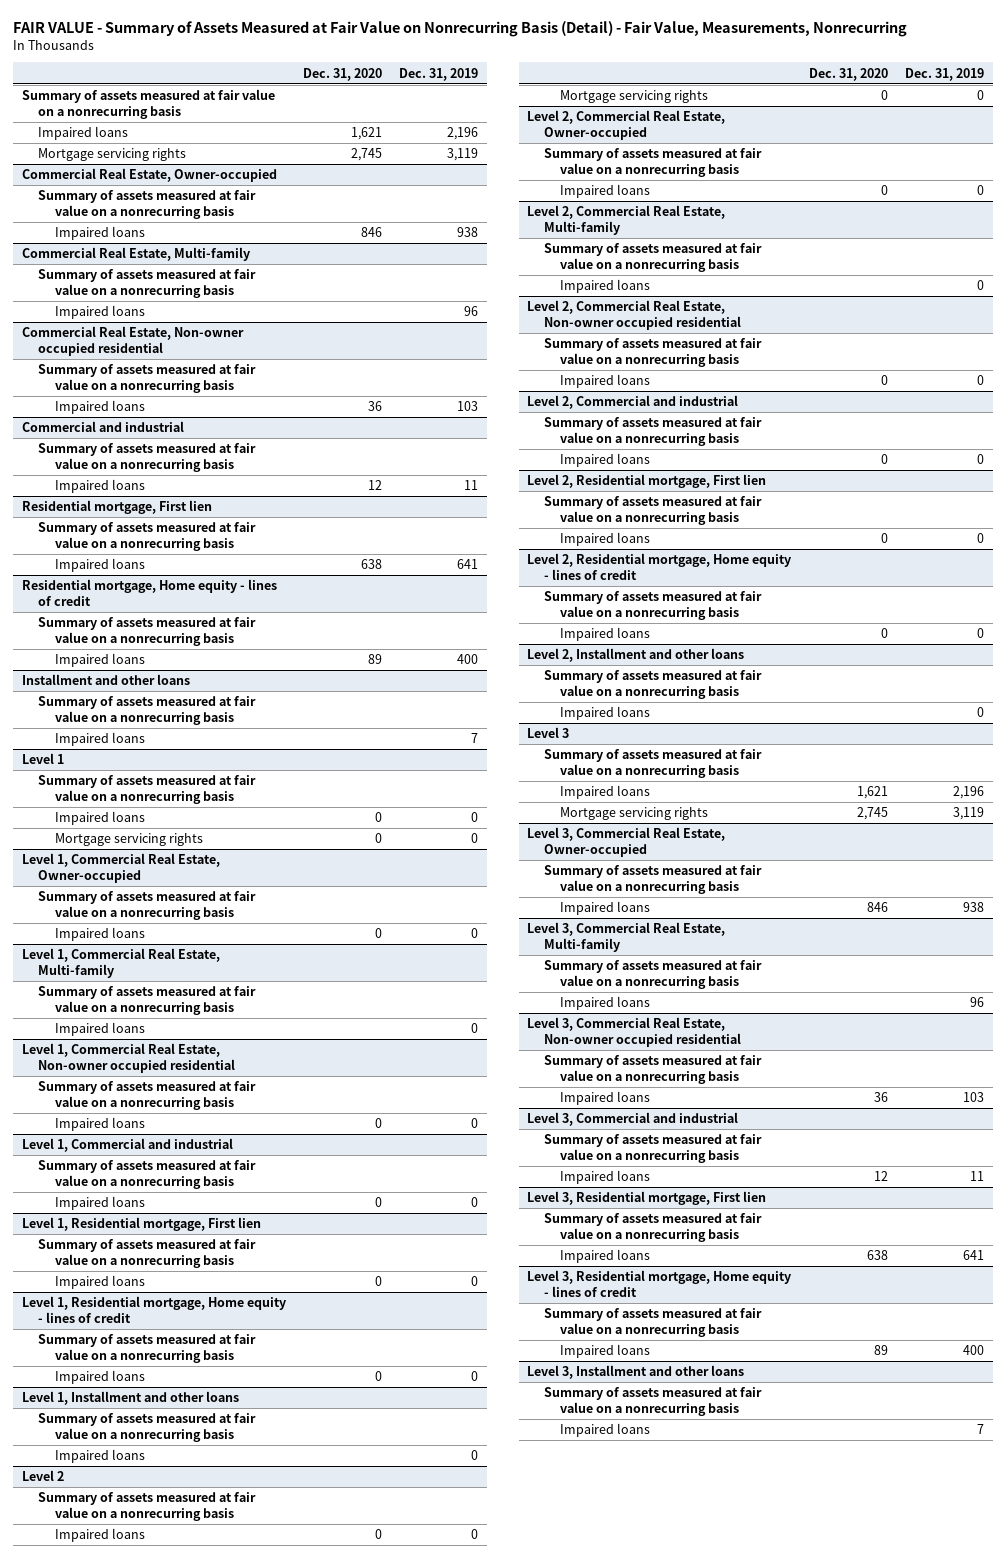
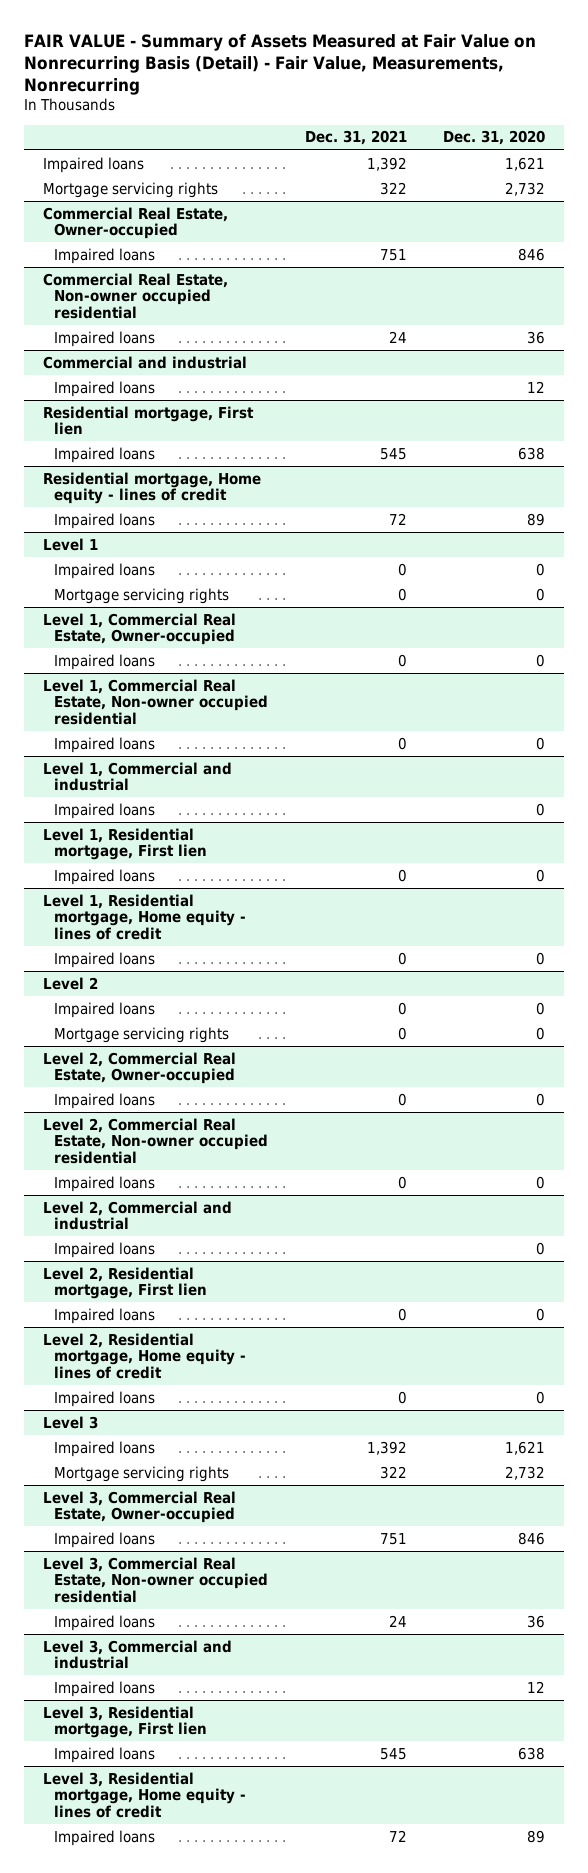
- | Dec. 31, 2020 | Dec. 31, 2019
+ | Dec. 31, 2021 | Dec. 31, 2020
- Summary of assets measured at fair value on a nonrecurring basis
- Mortgage servicing rights | 2,745 | 3,119
+ Mortgage servicing rights | 322 | 2,732
@ Commercial Real Estate, Owner-occupied
- Summary of assets measured at fair value on a nonrecurring basis
- Commercial Real Estate, Multi-family
- Summary of assets measured at fair value on a nonrecurring basis
- Impaired loans | | 96
@ Commercial Real Estate, Non-owner occupied residential
- Summary of assets measured at fair value on a nonrecurring basis
@ Commercial and industrial
- Summary of assets measured at fair value on a nonrecurring basis
@ Residential mortgage, First lien
- Summary of assets measured at fair value on a nonrecurring basis
@ Residential mortgage, Home equity - lines of credit
- Summary of assets measured at fair value on a nonrecurring basis
- Installment and other loans
- Summary of assets measured at fair value on a nonrecurring basis
- Impaired loans | | 7
@ Level 1
- Summary of assets measured at fair value on a nonrecurring basis
@ Level 1, Commercial Real Estate, Owner-occupied
- Summary of assets measured at fair value on a nonrecurring basis
- Level 1, Commercial Real Estate, Multi-family
- Summary of assets measured at fair value on a nonrecurring basis
- Impaired loans | | 0
@ Level 1, Commercial Real Estate, Non-owner occupied residential
- Summary of assets measured at fair value on a nonrecurring basis
@ Level 1, Commercial and industrial
- Summary of assets measured at fair value on a nonrecurring basis
@ Level 1, Residential mortgage, First lien
- Summary of assets measured at fair value on a nonrecurring basis
@ Level 1, Residential mortgage, Home equity - lines of credit
- Summary of assets measured at fair value on a nonrecurring basis
- Level 1, Installment and other loans
- Summary of assets measured at fair value on a nonrecurring basis
- Impaired loans | | 0
@ Level 2
- Summary of assets measured at fair value on a nonrecurring basis
@ Level 2, Commercial Real Estate, Owner-occupied
- Summary of assets measured at fair value on a nonrecurring basis
- Level 2, Commercial Real Estate, Multi-family
- Summary of assets measured at fair value on a nonrecurring basis
- Impaired loans | | 0
@ Level 2, Commercial Real Estate, Non-owner occupied residential
- Summary of assets measured at fair value on a nonrecurring basis
@ Level 2, Commercial and industrial
- Summary of assets measured at fair value on a nonrecurring basis
@ Level 2, Residential mortgage, First lien
- Summary of assets measured at fair value on a nonrecurring basis
@ Level 2, Residential mortgage, Home equity - lines of credit
- Summary of assets measured at fair value on a nonrecurring basis
- Level 2, Installment and other loans
- Summary of assets measured at fair value on a nonrecurring basis
- Impaired loans | | 0
@ Level 3
- Summary of assets measured at fair value on a nonrecurring basis
- Mortgage servicing rights | 2,745 | 3,119
+ Mortgage servicing rights | 322 | 2,732
@ Level 3, Commercial Real Estate, Owner-occupied
- Summary of assets measured at fair value on a nonrecurring basis
- Level 3, Commercial Real Estate, Multi-family
- Summary of assets measured at fair value on a nonrecurring basis
- Impaired loans | | 96
@ Level 3, Commercial Real Estate, Non-owner occupied residential
- Summary of assets measured at fair value on a nonrecurring basis
@ Level 3, Commercial and industrial
- Summary of assets measured at fair value on a nonrecurring basis
@ Level 3, Residential mortgage, First lien
- Summary of assets measured at fair value on a nonrecurring basis
@ Level 3, Residential mortgage, Home equity - lines of credit
- Summary of assets measured at fair value on a nonrecurring basis
- Level 3, Installment and other loans
- Summary of assets measured at fair value on a nonrecurring basis
- Impaired loans | | 7

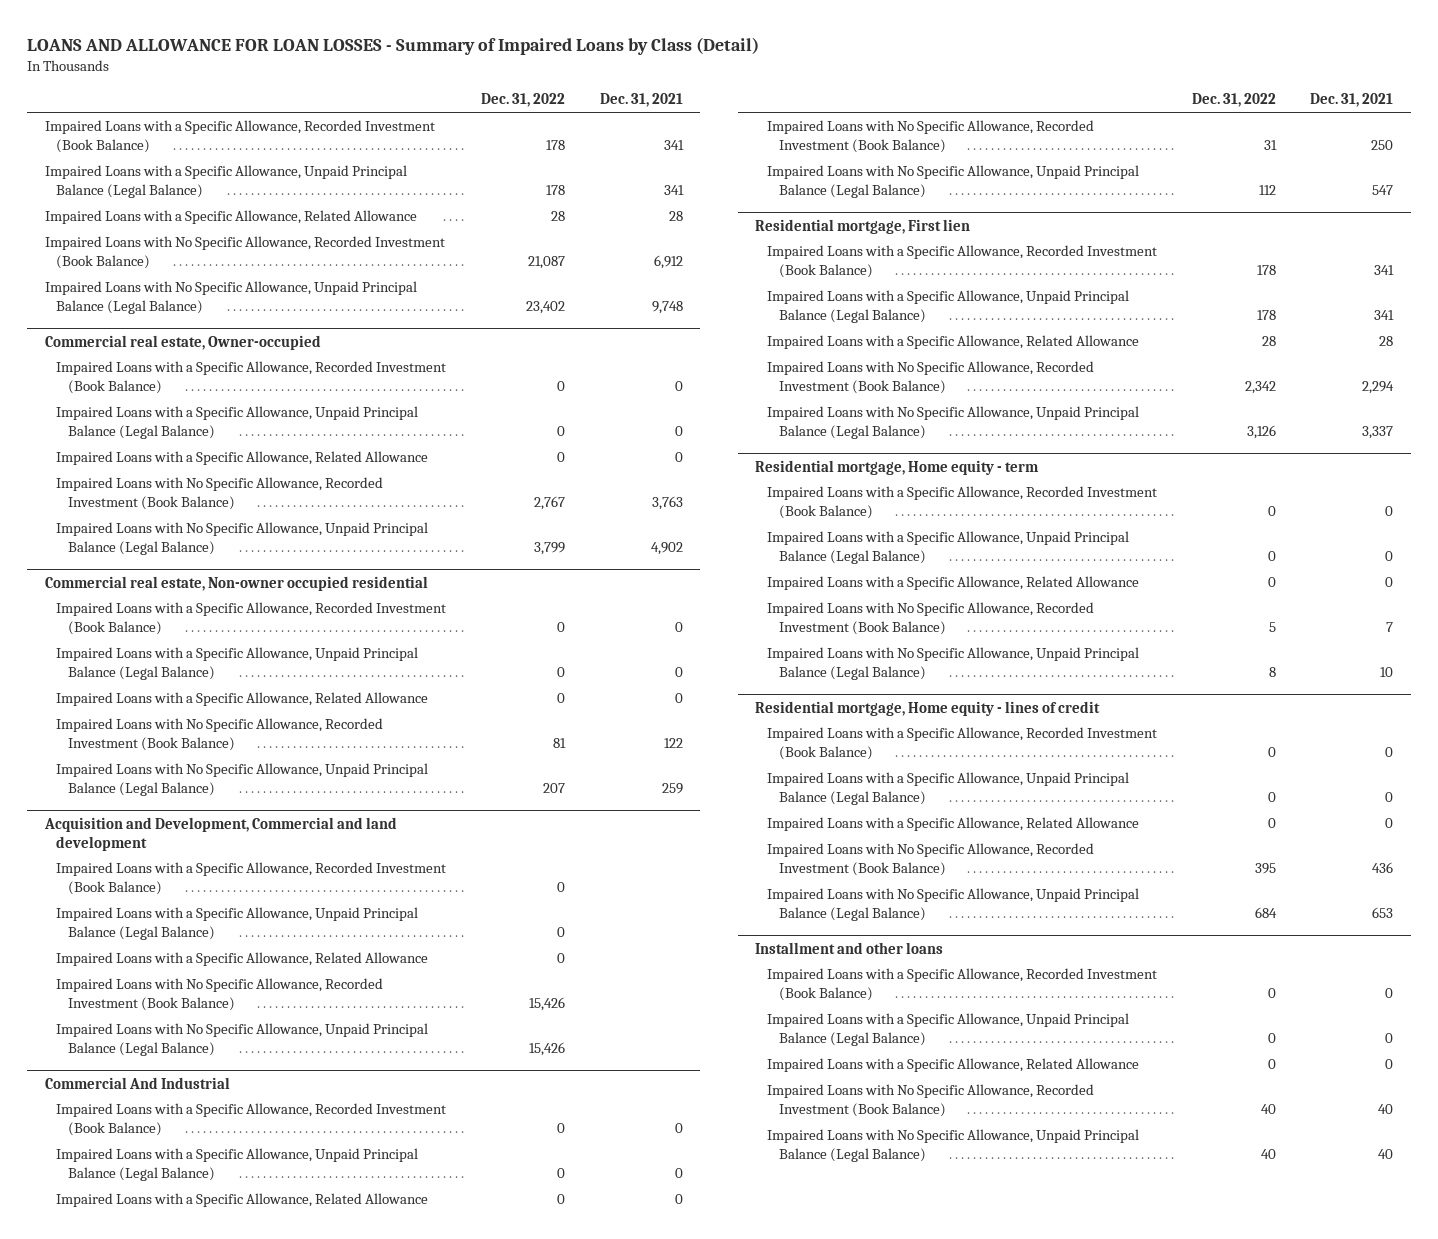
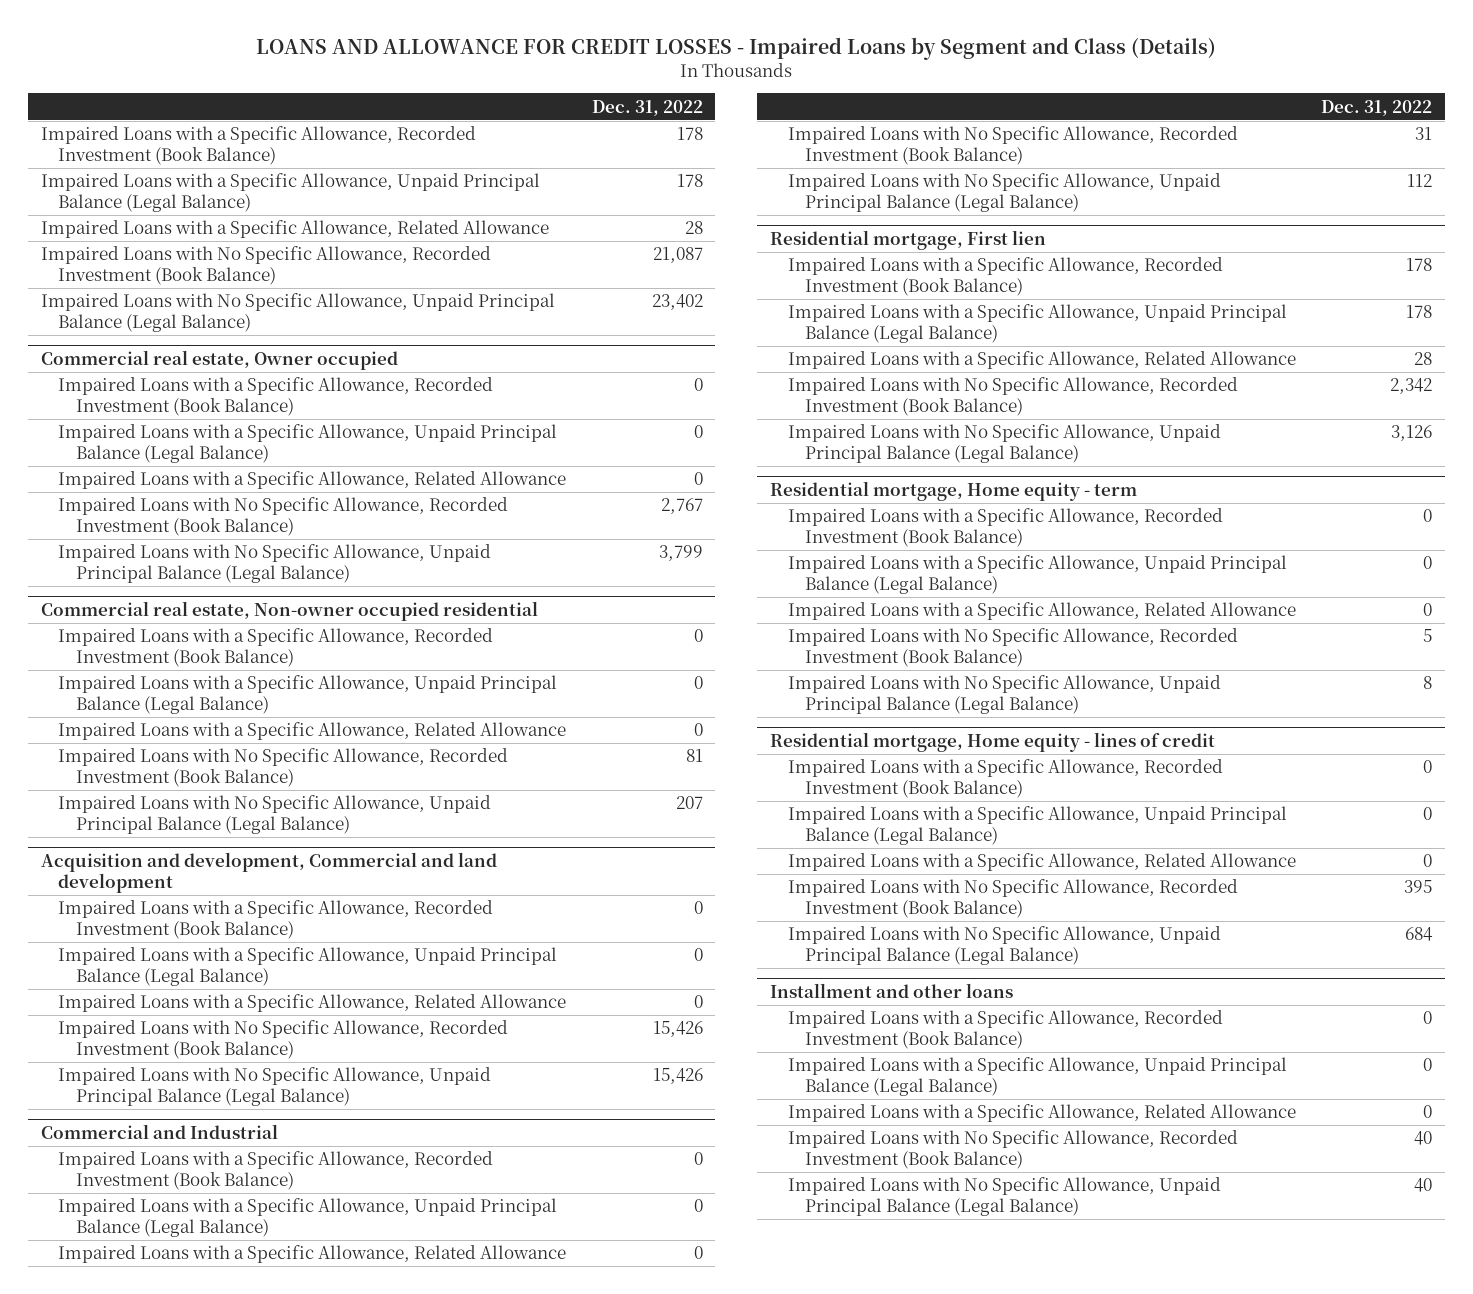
- LOANS AND ALLOWANCE FOR LOAN LOSSES - Summary of Impaired Loans by Class (Detail)
+ LOANS AND ALLOWANCE FOR CREDIT LOSSES - Impaired Loans by Segment and Class (Details)
- | Dec. 31, 2022 | Dec. 31, 2021
+ | Dec. 31, 2022
- Commercial real estate, Owner-occupied
+ Commercial real estate, Owner occupied
- Acquisition and Development, Commercial and land development
+ Acquisition and development, Commercial and land development
- Commercial And Industrial
+ Commercial and Industrial

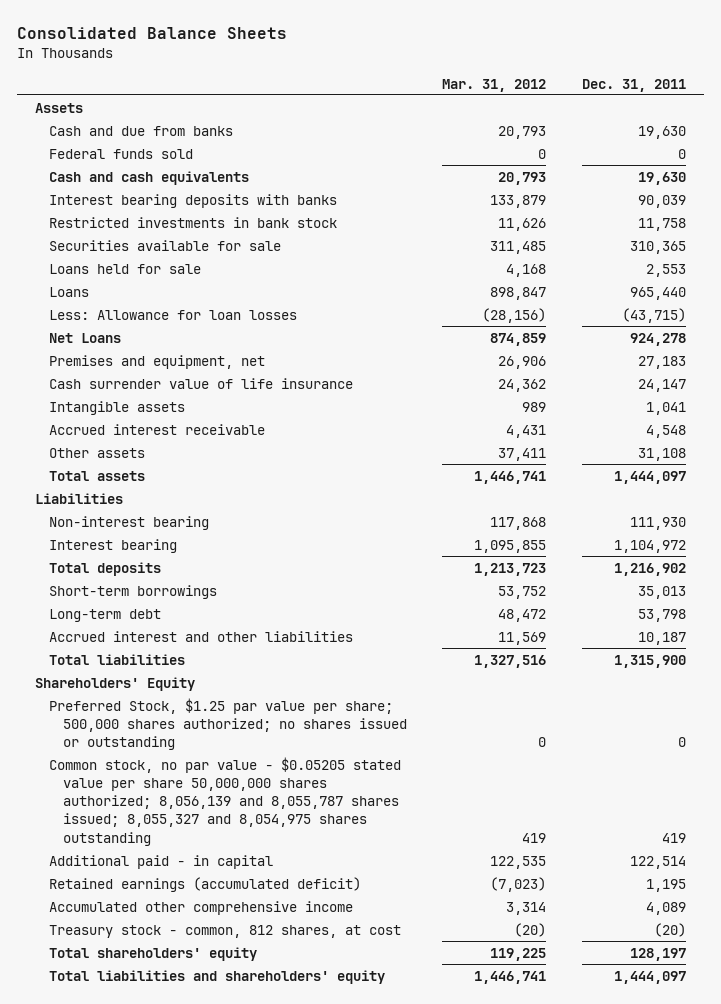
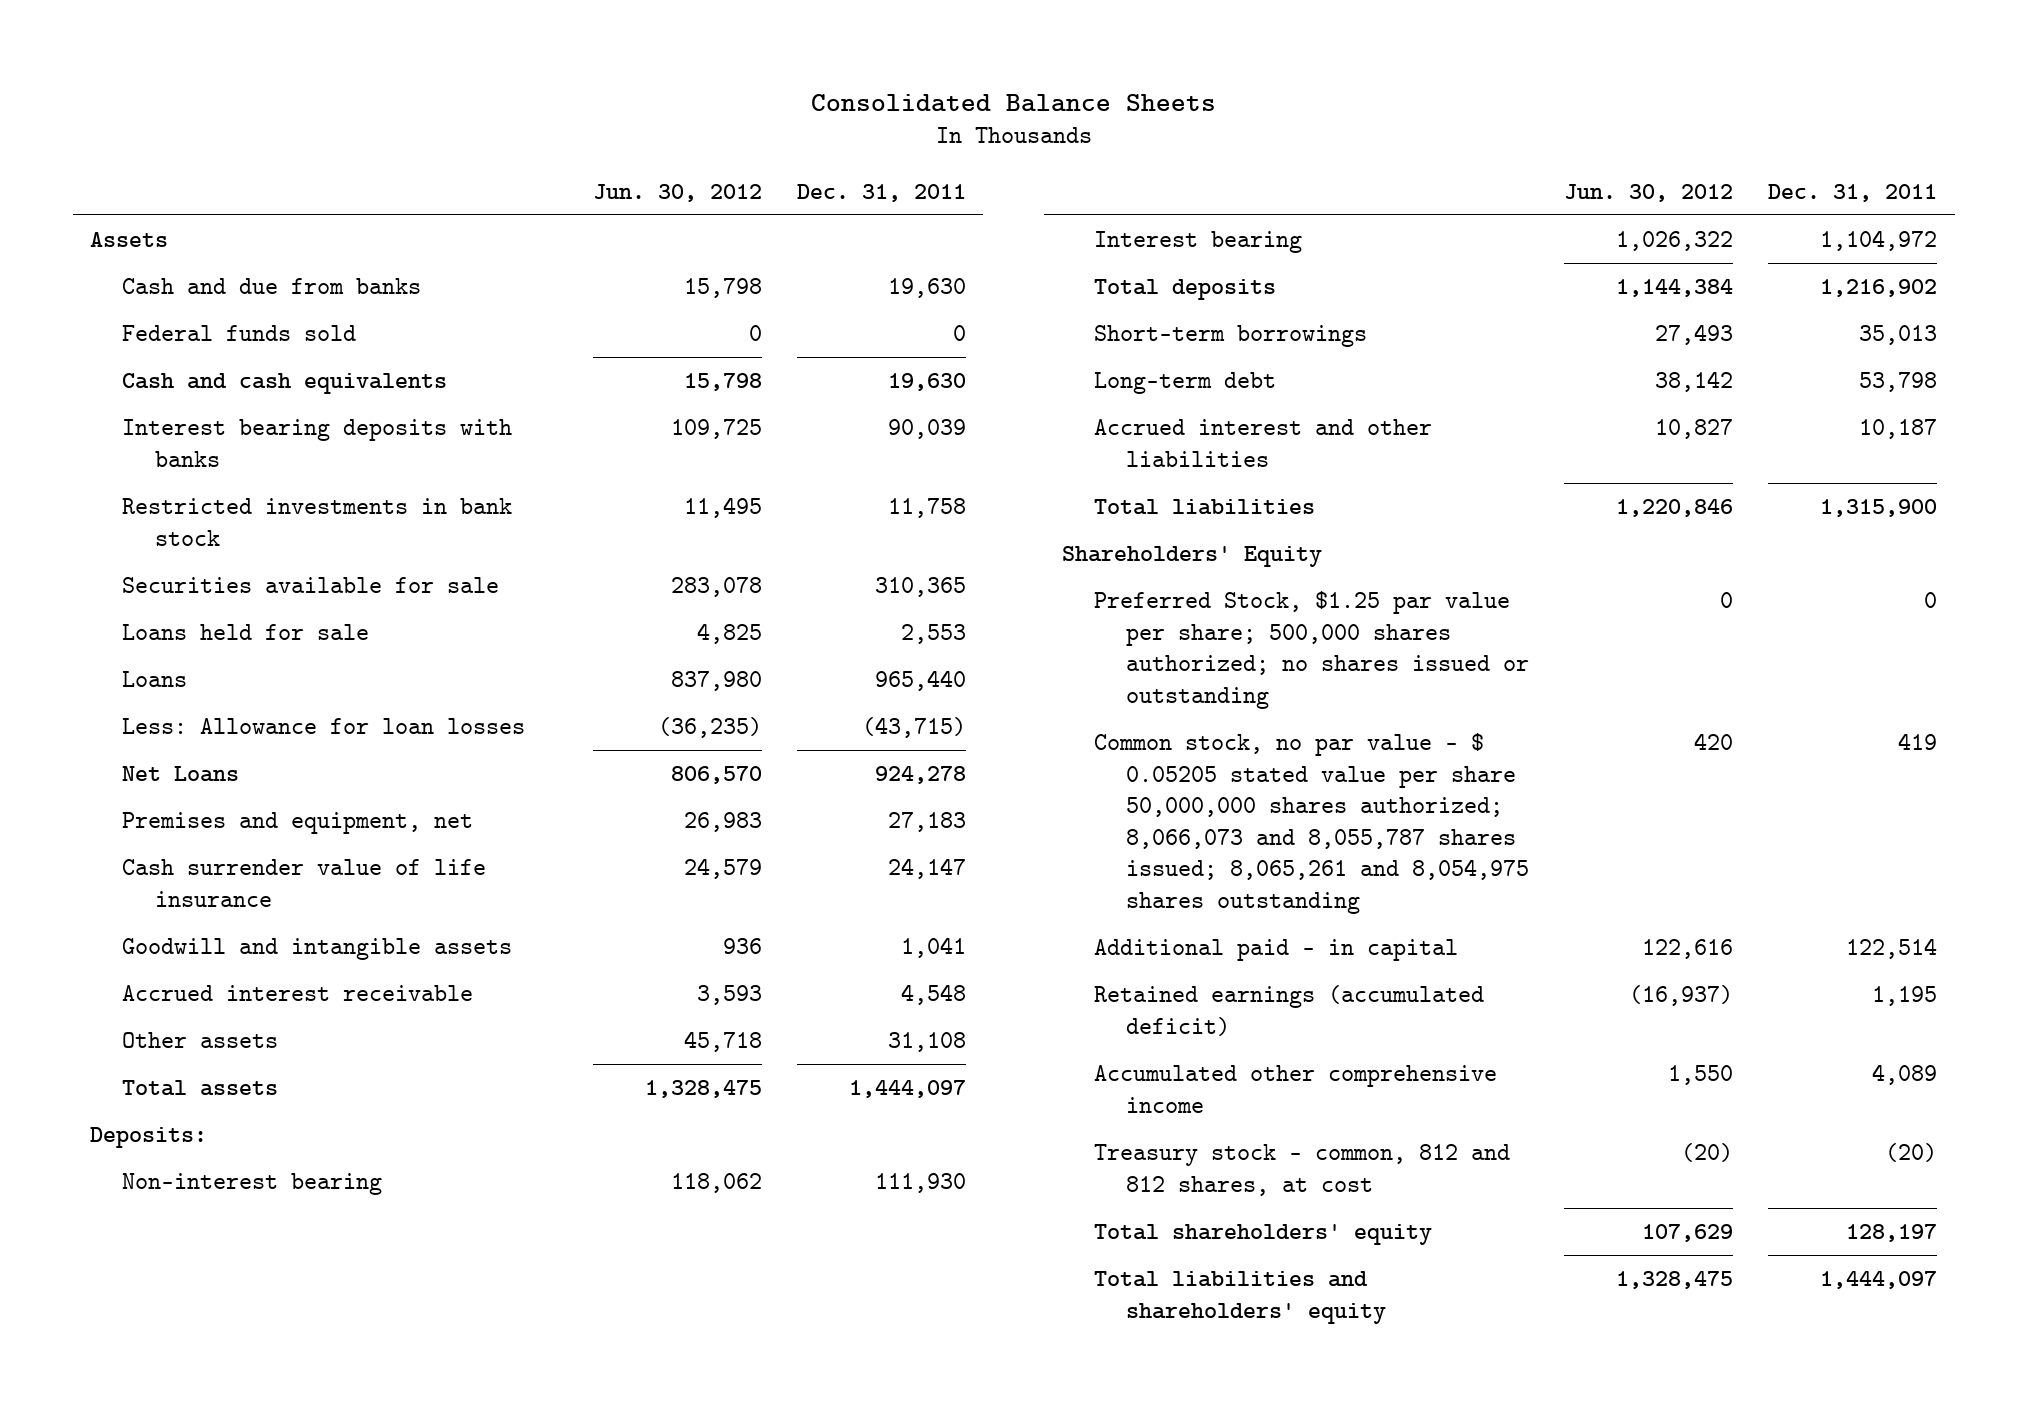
- | Mar. 31, 2012 | Dec. 31, 2011
+ | Jun. 30, 2012 | Dec. 31, 2011
- Intangible assets | 989 | 1,041
+ Goodwill and intangible assets | 936 | 1,041
- Liabilities
+ Deposits:
- Common stock, no par value - $0.05205 stated value per share 50,000,000 shares authorized; 8,056,139 and 8,055,787 shares issued; 8,055,327 and 8,054,975 shares outstanding | 419 | 419
+ Common stock, no par value - $ 0.05205 stated value per share 50,000,000 shares authorized; 8,066,073 and 8,055,787 shares issued; 8,065,261 and 8,054,975 shares outstanding | 420 | 419
- Treasury stock - common, 812 shares, at cost | (20) | (20)
+ Treasury stock - common, 812 and 812 shares, at cost | (20) | (20)

